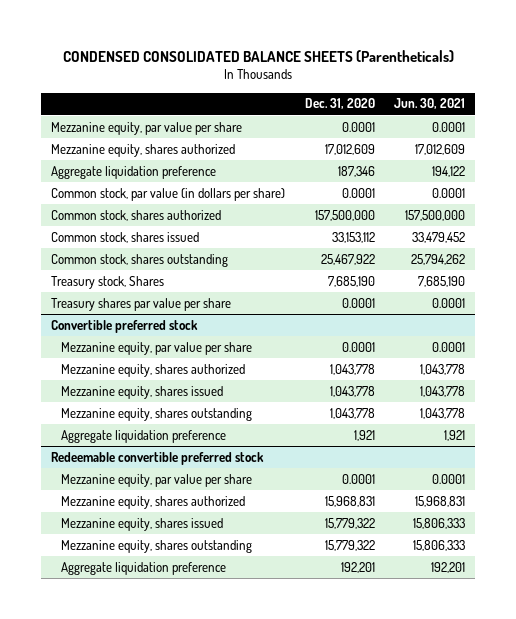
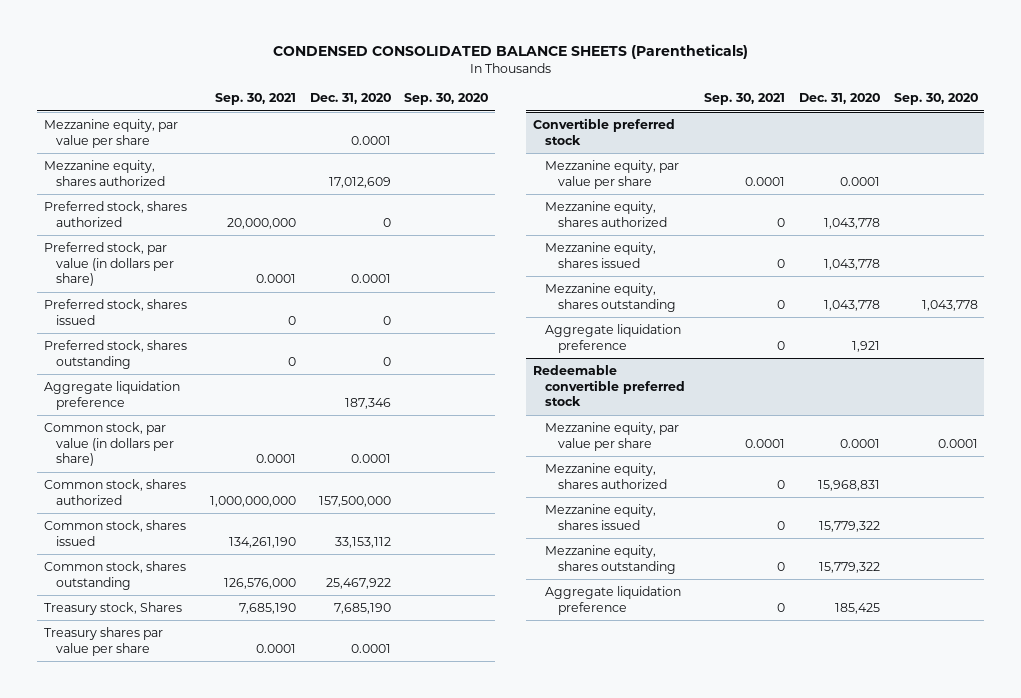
- | Dec. 31, 2020 | Jun. 30, 2021
+ | Sep. 30, 2021 | Dec. 31, 2020 | Sep. 30, 2020
+ Preferred stock, shares authorized | 20,000,000 | 0 |
+ Preferred stock, par value (in dollars per share) | 0.0001 | 0.0001 |
+ Preferred stock, shares issued | 0 | 0 |
+ Preferred stock, shares outstanding | 0 | 0 |
@ Redeemable convertible preferred stock
- Aggregate liquidation preference | 192,201 | 192,201
+ Aggregate liquidation preference | 0 | 185,425 |

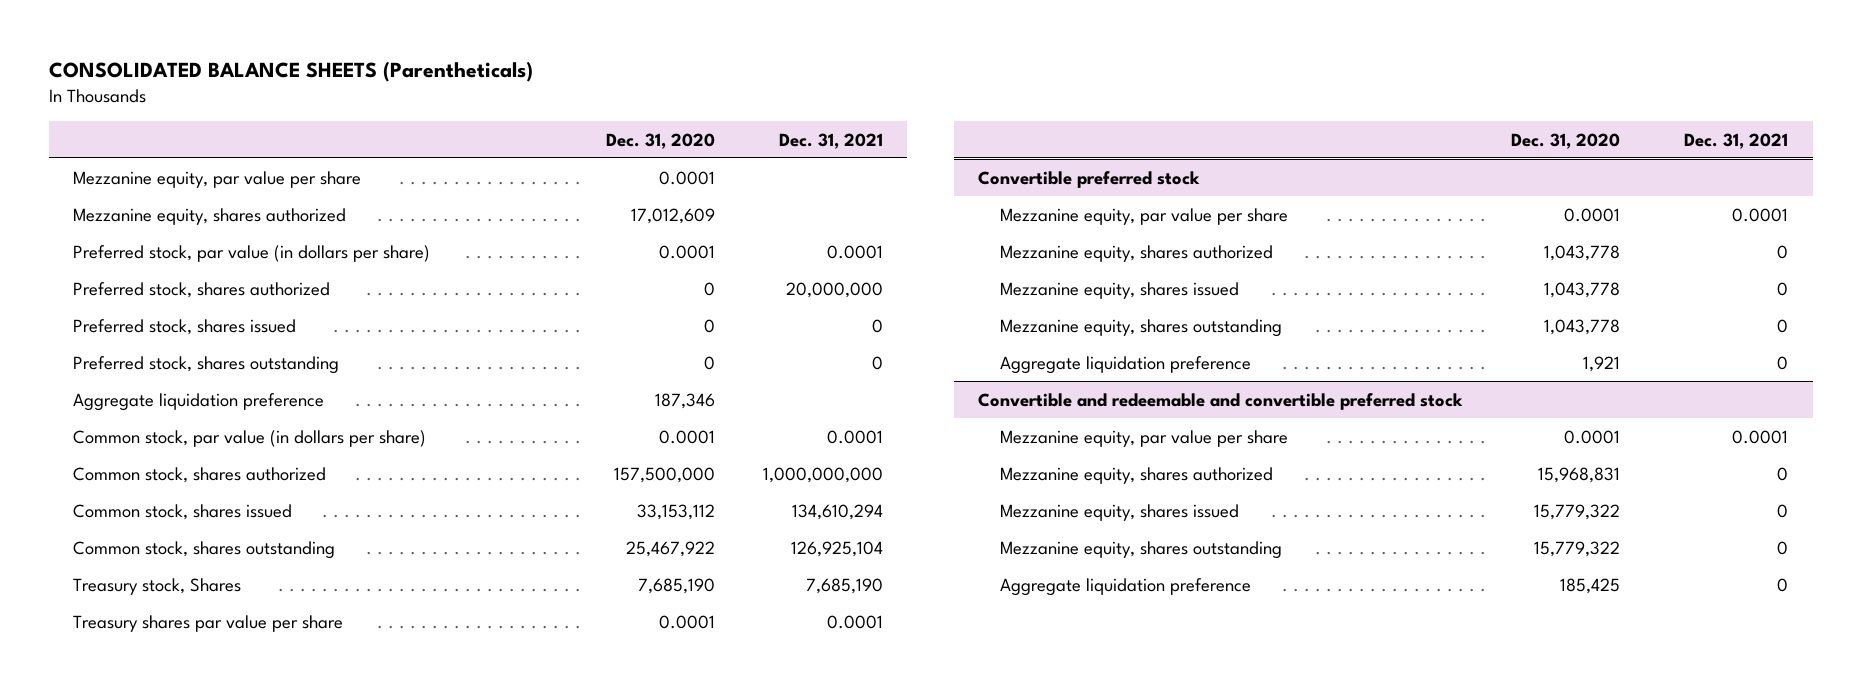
- CONDENSED CONSOLIDATED BALANCE SHEETS (Parentheticals)
+ CONSOLIDATED BALANCE SHEETS (Parentheticals)
- | Sep. 30, 2021 | Dec. 31, 2020 | Sep. 30, 2020
+ | Dec. 31, 2020 | Dec. 31, 2021
moved down: Preferred stock, shares authorized | 0 | 20,000,000
- Redeemable convertible preferred stock
+ Convertible and redeemable and convertible preferred stock

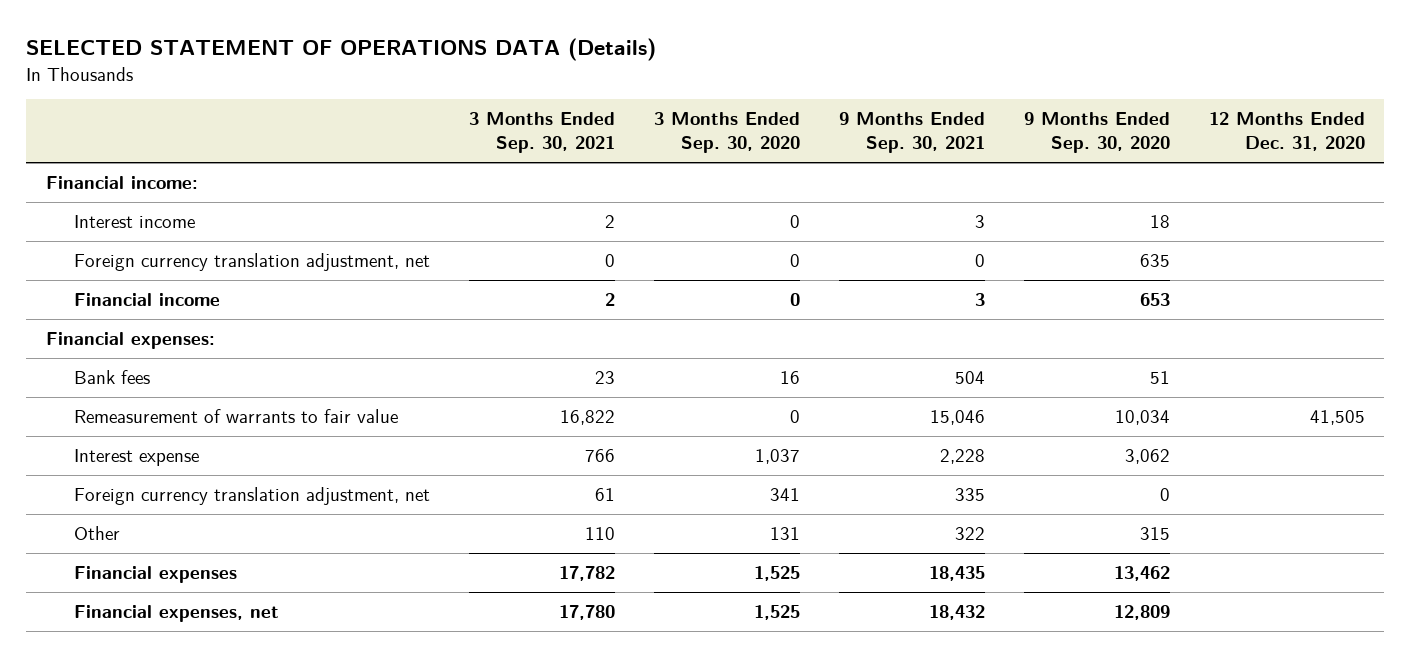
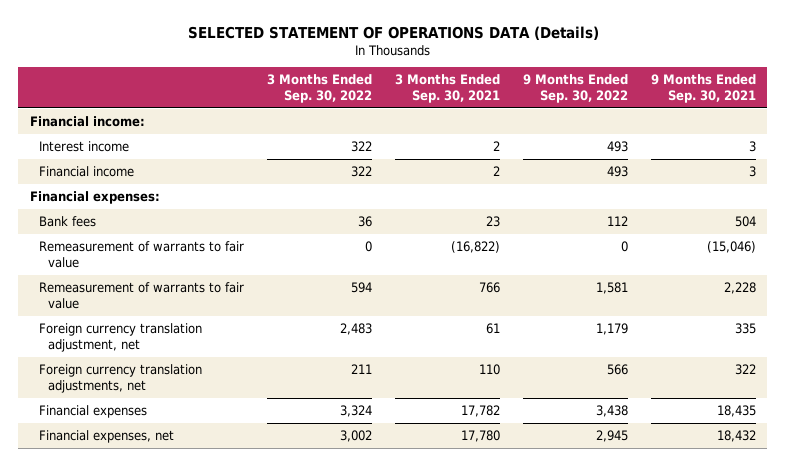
- | 3 Months Ended Sep. 30, 2021 | 3 Months Ended Sep. 30, 2020 | 9 Months Ended Sep. 30, 2021 | 9 Months Ended Sep. 30, 2020 | 12 Months Ended Dec. 31, 2020
+ | 3 Months Ended Sep. 30, 2022 | 3 Months Ended Sep. 30, 2021 | 9 Months Ended Sep. 30, 2022 | 9 Months Ended Sep. 30, 2021
- Foreign currency translation adjustment, net | 0 | 0 | 0 | 635 |
- Remeasurement of warrants to fair value | 16,822 | 0 | 15,046 | 10,034 | 41,505
- Interest expense | 766 | 1,037 | 2,228 | 3,062 |
+ Remeasurement of warrants to fair value | 0 | (16,822) | 0 | (15,046)
+ Remeasurement of warrants to fair value | 594 | 766 | 1,581 | 2,228
- Other | 110 | 131 | 322 | 315 |
+ Foreign currency translation adjustments, net | 211 | 110 | 566 | 322

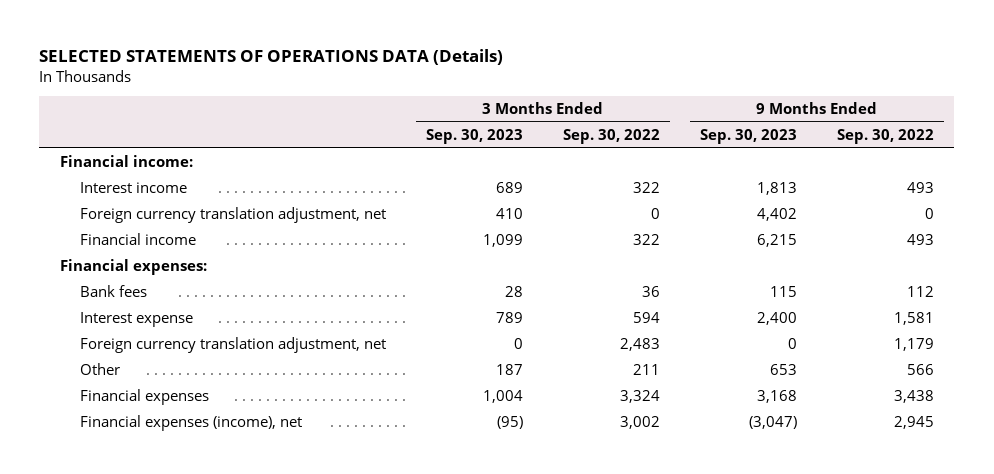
- SELECTED STATEMENT OF OPERATIONS DATA (Details)
+ SELECTED STATEMENTS OF OPERATIONS DATA (Details)
- | 3 Months Ended Sep. 30, 2022 | 3 Months Ended Sep. 30, 2021 | 9 Months Ended Sep. 30, 2022 | 9 Months Ended Sep. 30, 2021
+ | 3 Months Ended Sep. 30, 2023 | 3 Months Ended Sep. 30, 2022 | 9 Months Ended Sep. 30, 2023 | 9 Months Ended Sep. 30, 2022
+ Foreign currency translation adjustment, net | 410 | 0 | 4,402 | 0
- Remeasurement of warrants to fair value | 0 | (16,822) | 0 | (15,046)
- Remeasurement of warrants to fair value | 594 | 766 | 1,581 | 2,228
+ Interest expense | 789 | 594 | 2,400 | 1,581
- Foreign currency translation adjustments, net | 211 | 110 | 566 | 322
+ Other | 187 | 211 | 653 | 566
- Financial expenses, net | 3,002 | 17,780 | 2,945 | 18,432
+ Financial expenses (income), net | (95) | 3,002 | (3,047) | 2,945

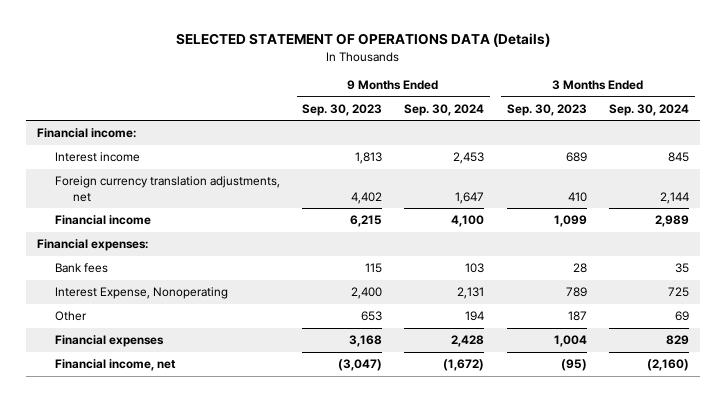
- SELECTED STATEMENTS OF OPERATIONS DATA (Details)
+ SELECTED STATEMENT OF OPERATIONS DATA (Details)
- | 3 Months Ended Sep. 30, 2023 | 3 Months Ended Sep. 30, 2022 | 9 Months Ended Sep. 30, 2023 | 9 Months Ended Sep. 30, 2022
+ | 9 Months Ended Sep. 30, 2023 | 9 Months Ended Sep. 30, 2024 | 3 Months Ended Sep. 30, 2023 | 3 Months Ended Sep. 30, 2024
- Foreign currency translation adjustment, net | 410 | 0 | 4,402 | 0
+ Foreign currency translation adjustments, net | 4,402 | 1,647 | 410 | 2,144
- Interest expense | 789 | 594 | 2,400 | 1,581
- Foreign currency translation adjustment, net | 0 | 2,483 | 0 | 1,179
+ Interest Expense, Nonoperating | 2,400 | 2,131 | 789 | 725
- Financial expenses (income), net | (95) | 3,002 | (3,047) | 2,945
+ Financial income, net | (3,047) | (1,672) | (95) | (2,160)

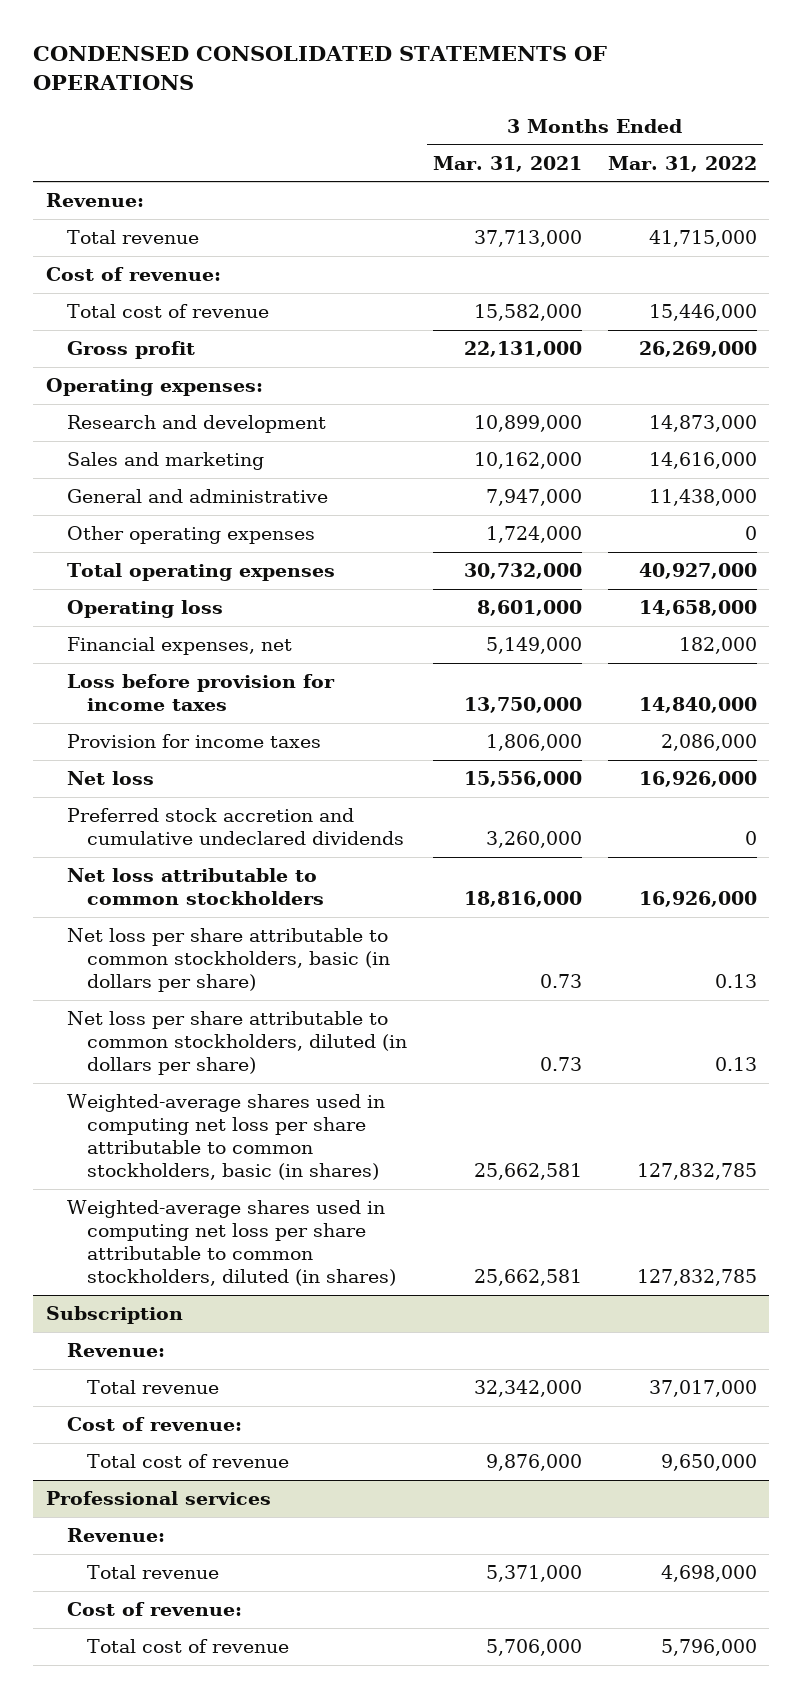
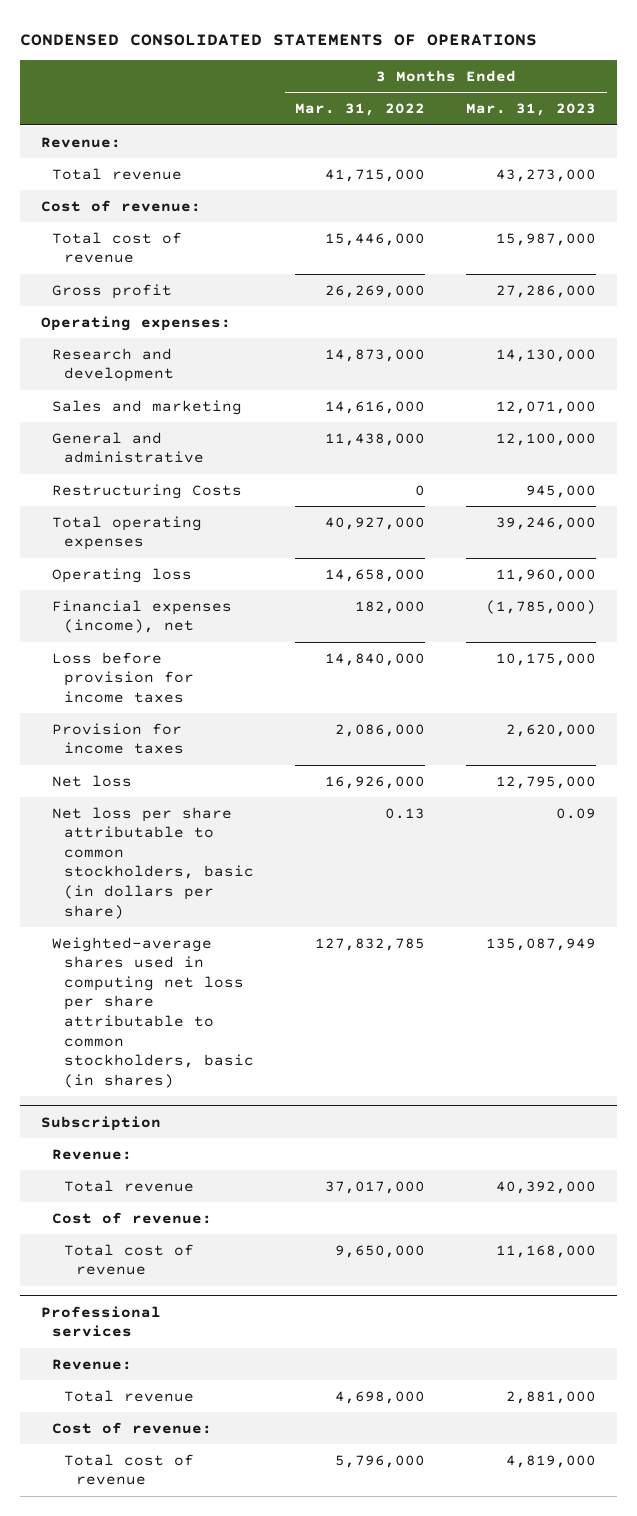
- | 3 Months Ended Mar. 31, 2021 | 3 Months Ended Mar. 31, 2022
+ | 3 Months Ended Mar. 31, 2022 | 3 Months Ended Mar. 31, 2023
- Other operating expenses | 1,724,000 | 0
+ Restructuring Costs | 0 | 945,000
- Financial expenses, net | 5,149,000 | 182,000
+ Financial expenses (income), net | 182,000 | (1,785,000)
- Preferred stock accretion and cumulative undeclared dividends | 3,260,000 | 0
- Net loss attributable to common stockholders | 18,816,000 | 16,926,000
- Net loss per share attributable to common stockholders, diluted (in dollars per share) | 0.73 | 0.13
- Weighted-average shares used in computing net loss per share attributable to common stockholders, diluted (in shares) | 25,662,581 | 127,832,785

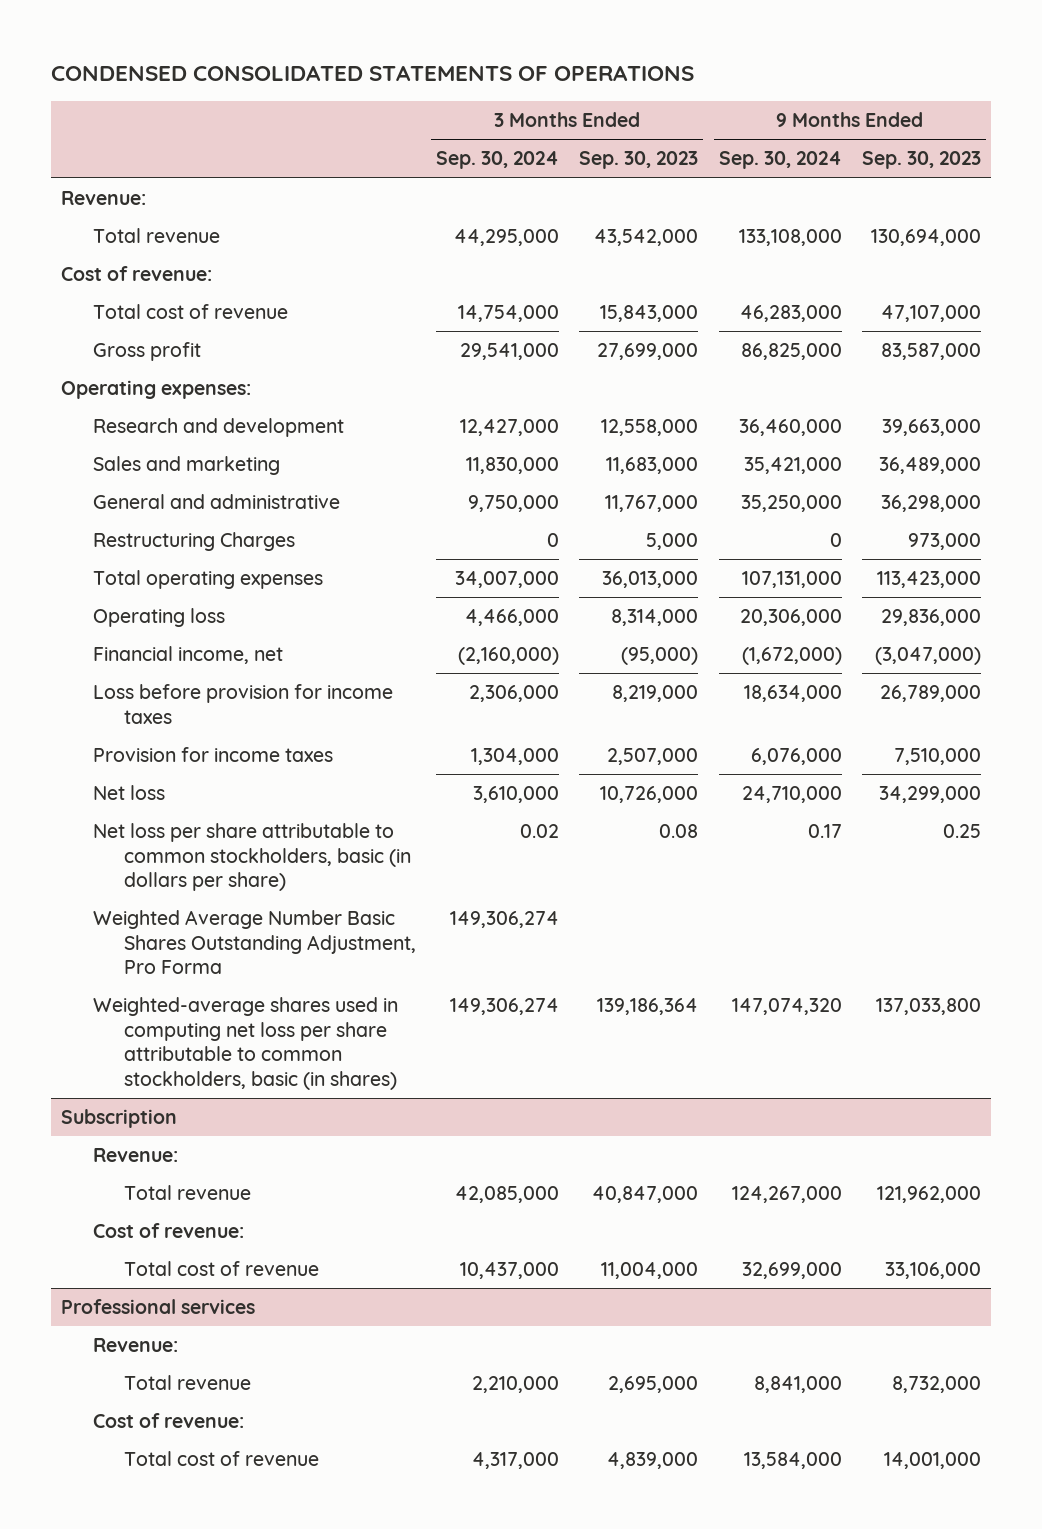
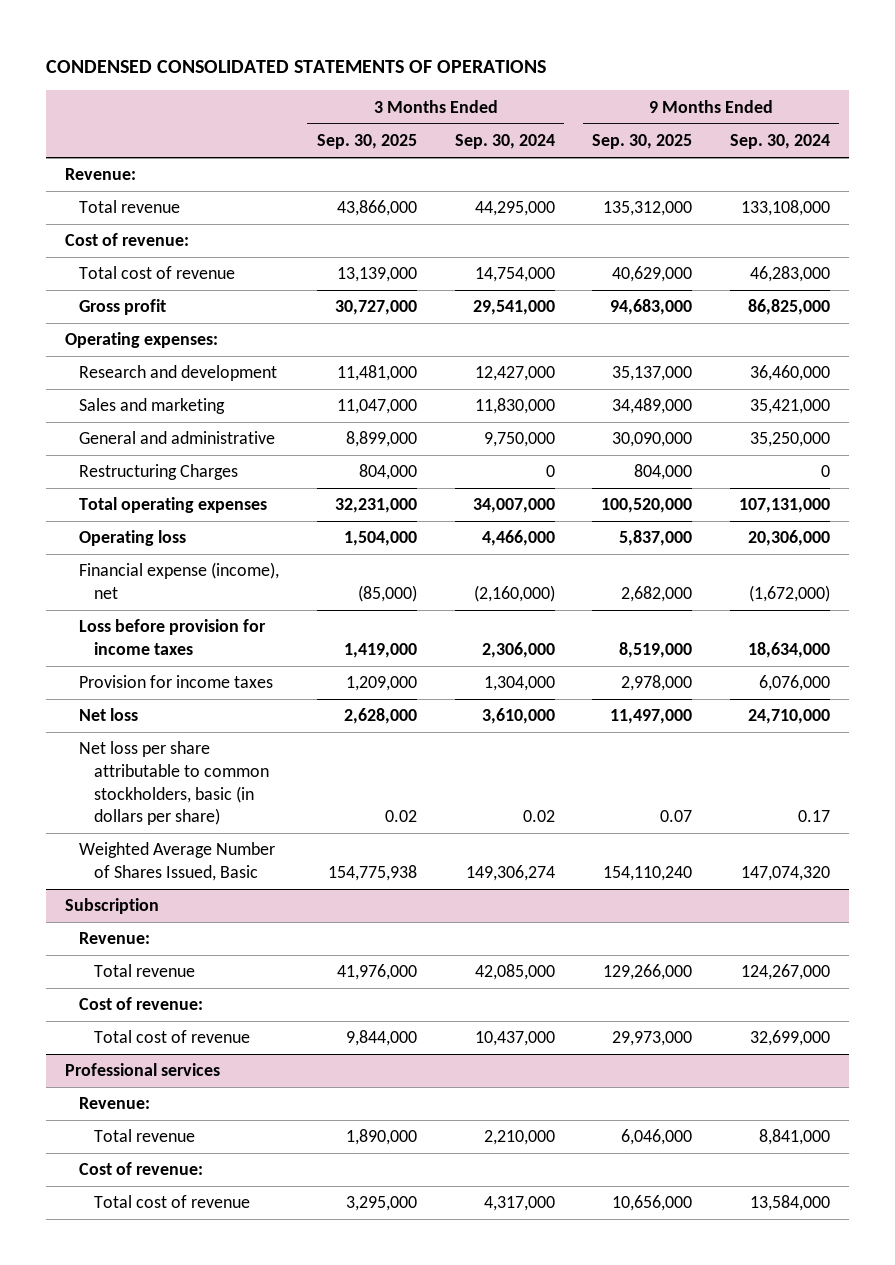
- | 3 Months Ended Sep. 30, 2024 | 3 Months Ended Sep. 30, 2023 | 9 Months Ended Sep. 30, 2024 | 9 Months Ended Sep. 30, 2023
+ | 3 Months Ended Sep. 30, 2025 | 3 Months Ended Sep. 30, 2024 | 9 Months Ended Sep. 30, 2025 | 9 Months Ended Sep. 30, 2024
- Financial income, net | (2,160,000) | (95,000) | (1,672,000) | (3,047,000)
+ Financial expense (income), net | (85,000) | (2,160,000) | 2,682,000 | (1,672,000)
- Weighted Average Number Basic Shares Outstanding Adjustment, Pro Forma | 149,306,274 | | |
- Weighted-average shares used in computing net loss per share attributable to common stockholders, basic (in shares) | 149,306,274 | 139,186,364 | 147,074,320 | 137,033,800
+ Weighted Average Number of Shares Issued, Basic | 154,775,938 | 149,306,274 | 154,110,240 | 147,074,320

